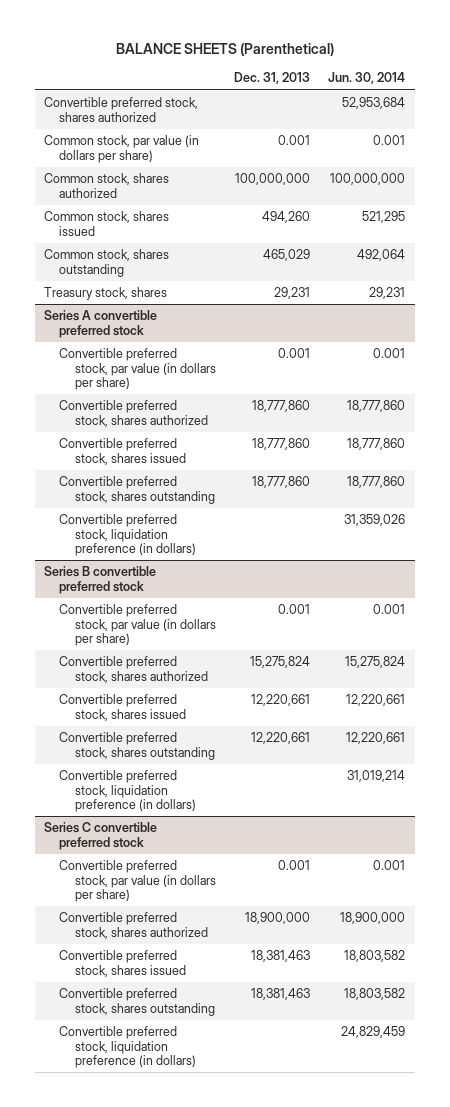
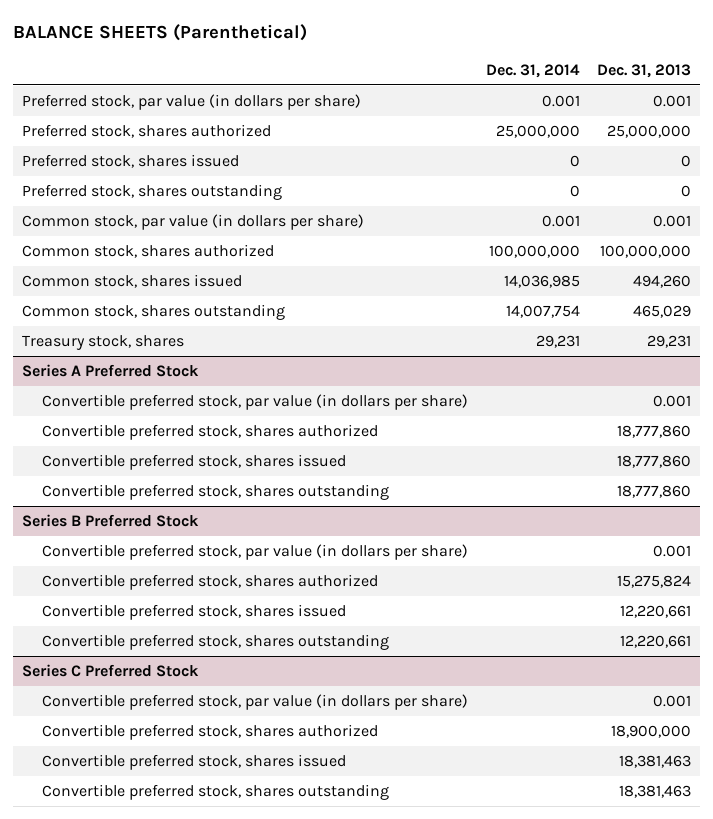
- | Dec. 31, 2013 | Jun. 30, 2014
+ | Dec. 31, 2014 | Dec. 31, 2013
- Convertible preferred stock, shares authorized | | 52,953,684
+ Preferred stock, par value (in dollars per share) | 0.001 | 0.001
+ Preferred stock, shares authorized | 25,000,000 | 25,000,000
+ Preferred stock, shares issued | 0 | 0
+ Preferred stock, shares outstanding | 0 | 0
- Series A convertible preferred stock
+ Series A Preferred Stock
- Convertible preferred stock, liquidation preference (in dollars) | | 31,359,026
- Series B convertible preferred stock
+ Series B Preferred Stock
- Convertible preferred stock, liquidation preference (in dollars) | | 31,019,214
- Series C convertible preferred stock
+ Series C Preferred Stock
- Convertible preferred stock, liquidation preference (in dollars) | | 24,829,459

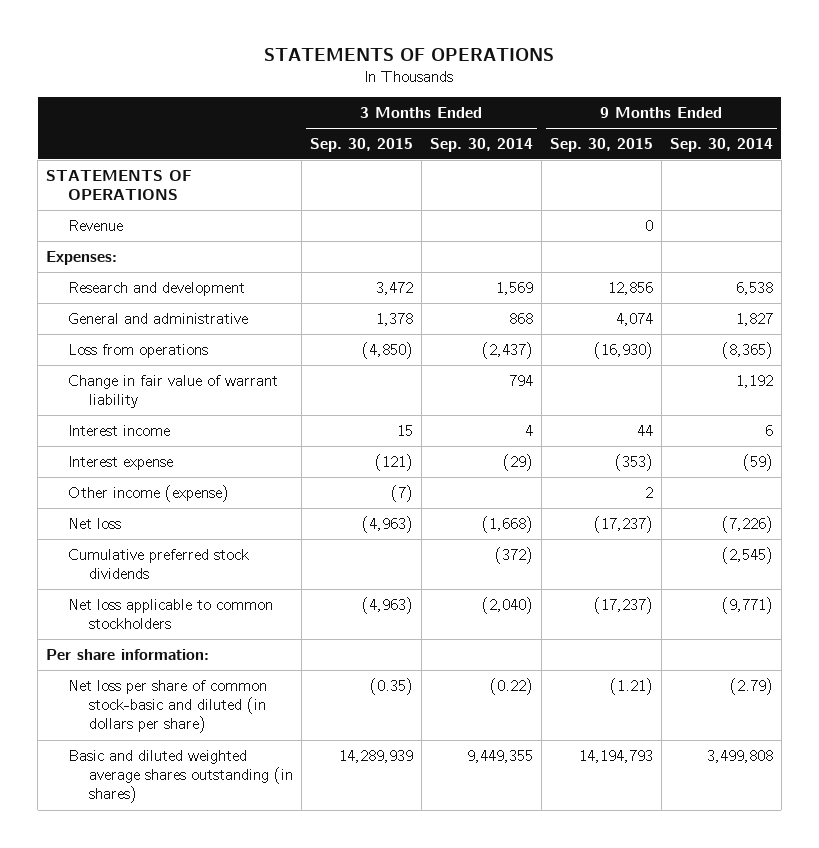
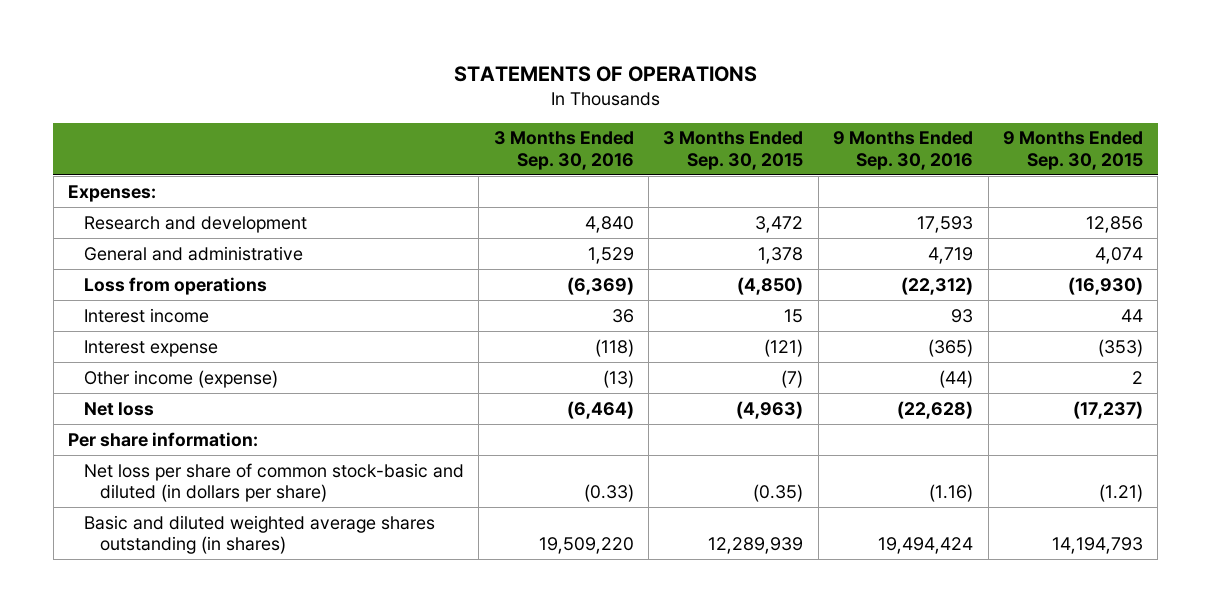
- | 3 Months Ended Sep. 30, 2015 | 3 Months Ended Sep. 30, 2014 | 9 Months Ended Sep. 30, 2015 | 9 Months Ended Sep. 30, 2014
+ | 3 Months Ended Sep. 30, 2016 | 3 Months Ended Sep. 30, 2015 | 9 Months Ended Sep. 30, 2016 | 9 Months Ended Sep. 30, 2015
- STATEMENTS OF OPERATIONS
- Revenue | | | 0 |
- Change in fair value of warrant liability | | 794 | | 1,192
- Cumulative preferred stock dividends | | (372) | | (2,545)
- Net loss applicable to common stockholders | (4,963) | (2,040) | (17,237) | (9,771)
- Basic and diluted weighted average shares outstanding (in shares) | 14,289,939 | 9,449,355 | 14,194,793 | 3,499,808
+ Basic and diluted weighted average shares outstanding (in shares) | 19,509,220 | 12,289,939 | 19,494,424 | 14,194,793

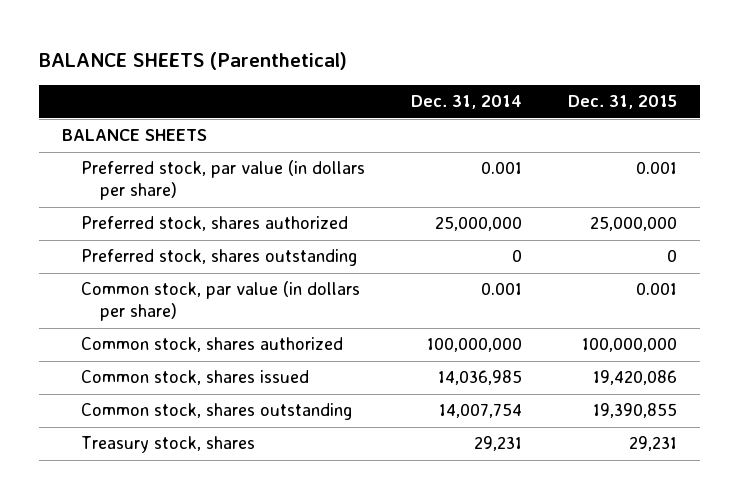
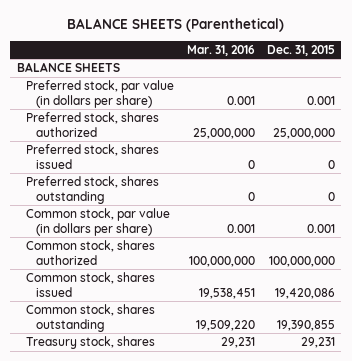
- | Dec. 31, 2014 | Dec. 31, 2015
+ | Mar. 31, 2016 | Dec. 31, 2015
+ Preferred stock, shares issued | 0 | 0

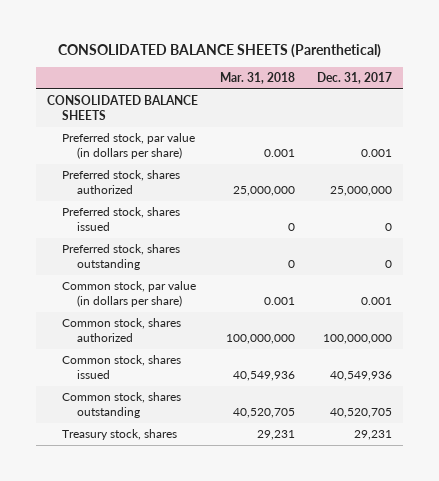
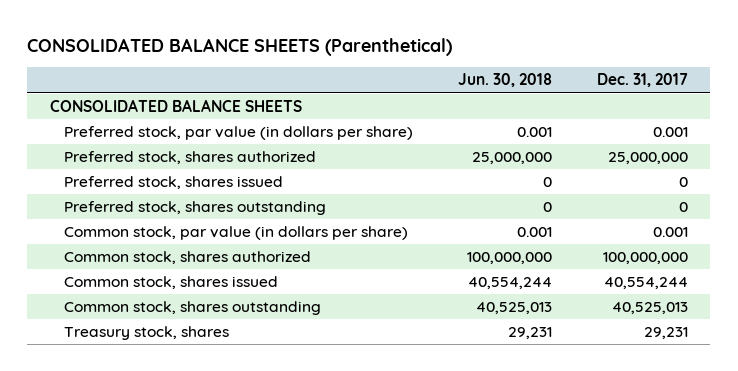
- | Mar. 31, 2018 | Dec. 31, 2017
+ | Jun. 30, 2018 | Dec. 31, 2017
- Common stock, shares issued | 40,549,936 | 40,549,936
- Common stock, shares outstanding | 40,520,705 | 40,520,705
+ Common stock, shares issued | 40,554,244 | 40,554,244
+ Common stock, shares outstanding | 40,525,013 | 40,525,013

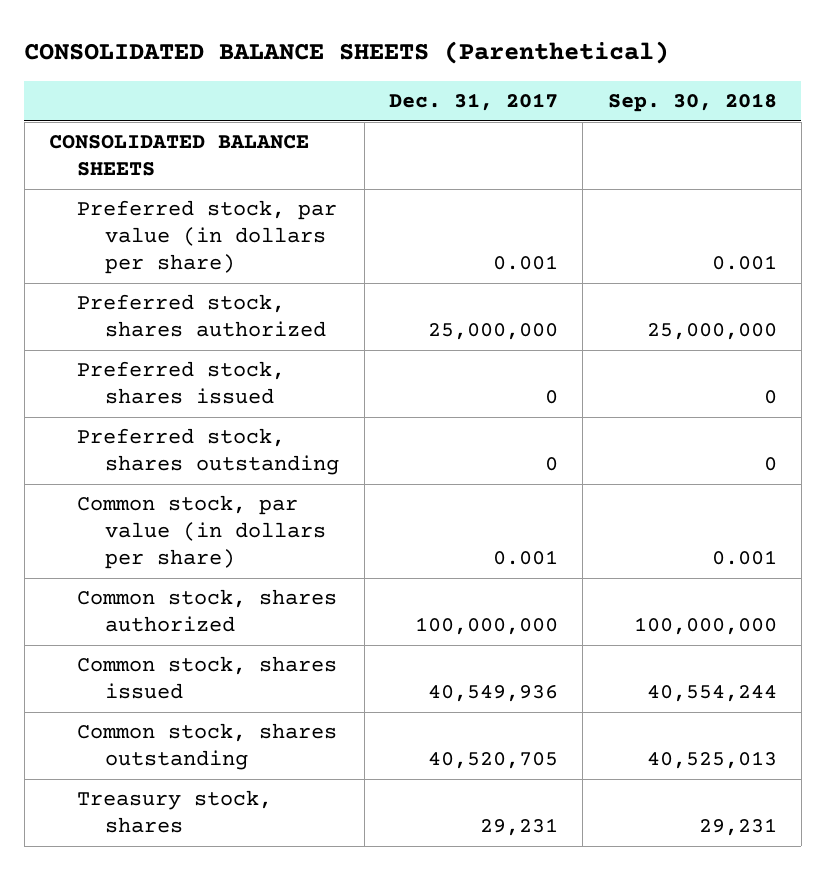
- | Jun. 30, 2018 | Dec. 31, 2017
+ | Dec. 31, 2017 | Sep. 30, 2018
- Common stock, shares issued | 40,554,244 | 40,554,244
- Common stock, shares outstanding | 40,525,013 | 40,525,013
+ Common stock, shares issued | 40,549,936 | 40,554,244
+ Common stock, shares outstanding | 40,520,705 | 40,525,013

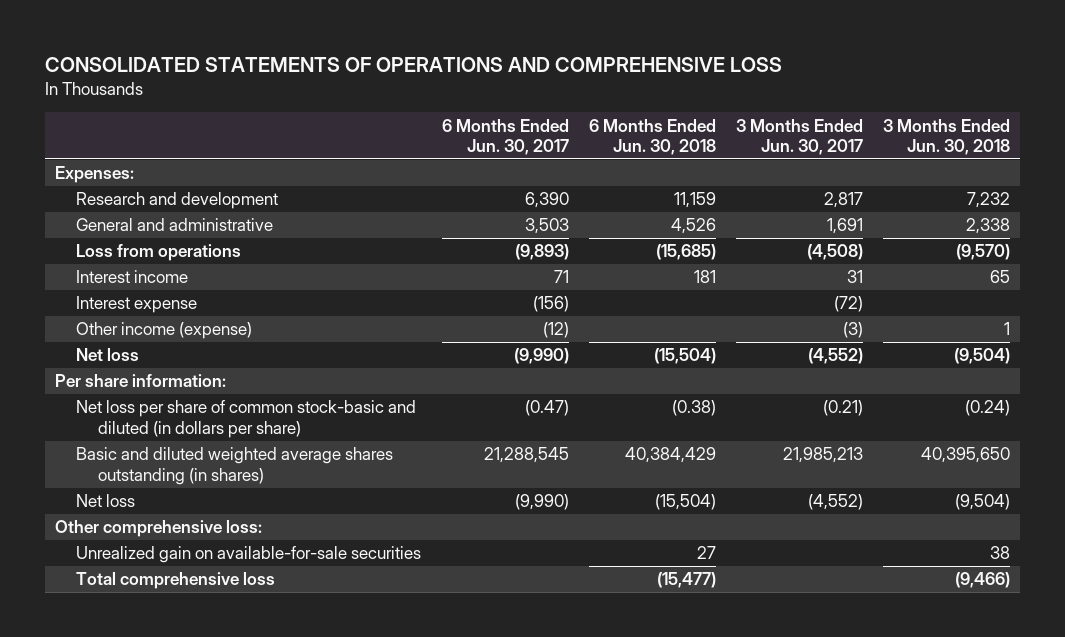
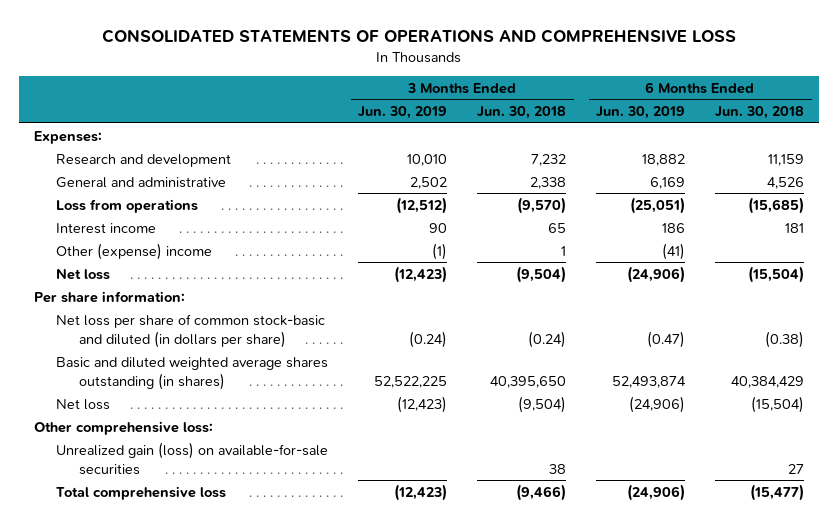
- | 6 Months Ended Jun. 30, 2017 | 6 Months Ended Jun. 30, 2018 | 3 Months Ended Jun. 30, 2017 | 3 Months Ended Jun. 30, 2018
+ | 3 Months Ended Jun. 30, 2019 | 3 Months Ended Jun. 30, 2018 | 6 Months Ended Jun. 30, 2019 | 6 Months Ended Jun. 30, 2018
- Interest expense | (156) | | (72) |
- Other income (expense) | (12) | | (3) | 1
+ Other (expense) income | (1) | 1 | (41) |
- Unrealized gain on available-for-sale securities | | 27 | | 38
+ Unrealized gain (loss) on available-for-sale securities | | 38 | | 27

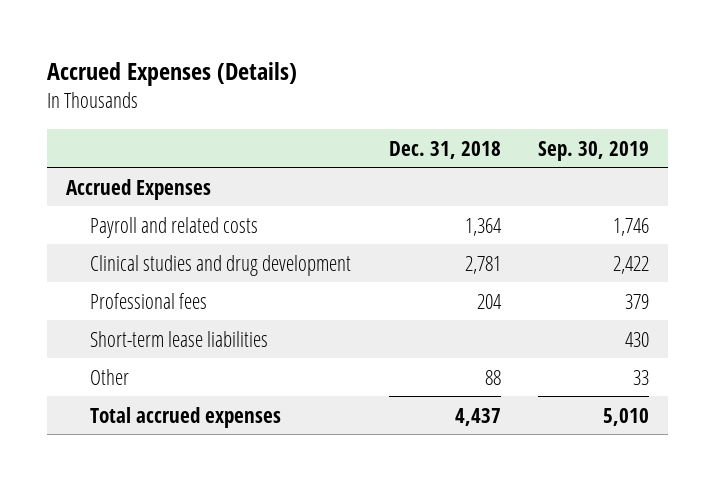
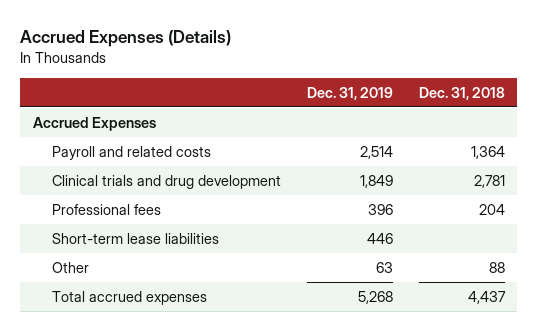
- | Dec. 31, 2018 | Sep. 30, 2019
+ | Dec. 31, 2019 | Dec. 31, 2018
- Clinical studies and drug development | 2,781 | 2,422
+ Clinical trials and drug development | 1,849 | 2,781

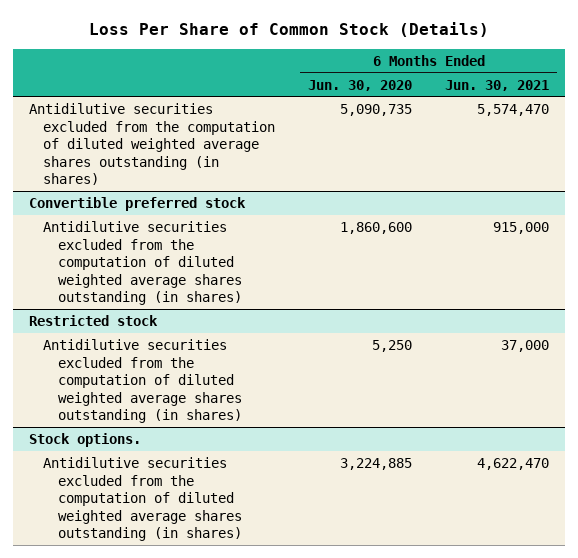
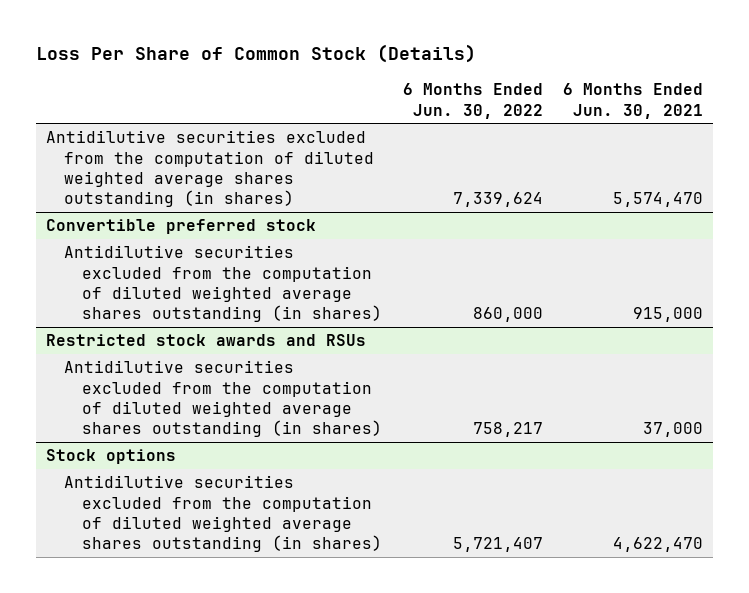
- | 6 Months Ended Jun. 30, 2020 | 6 Months Ended Jun. 30, 2021
+ | 6 Months Ended Jun. 30, 2022 | 6 Months Ended Jun. 30, 2021
- Restricted stock
+ Restricted stock awards and RSUs
- Stock options.
+ Stock options

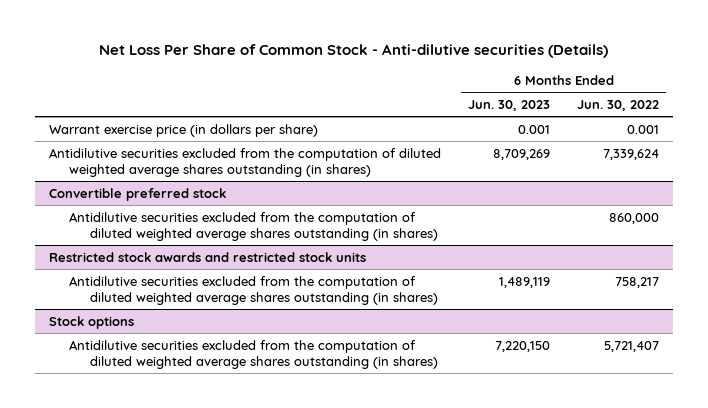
- Loss Per Share of Common Stock (Details)
+ Net Loss Per Share of Common Stock - Anti-dilutive securities (Details)
- | 6 Months Ended Jun. 30, 2022 | 6 Months Ended Jun. 30, 2021
+ | 6 Months Ended Jun. 30, 2023 | 6 Months Ended Jun. 30, 2022
+ Warrant exercise price (in dollars per share) | 0.001 | 0.001
- Restricted stock awards and RSUs
+ Restricted stock awards and restricted stock units

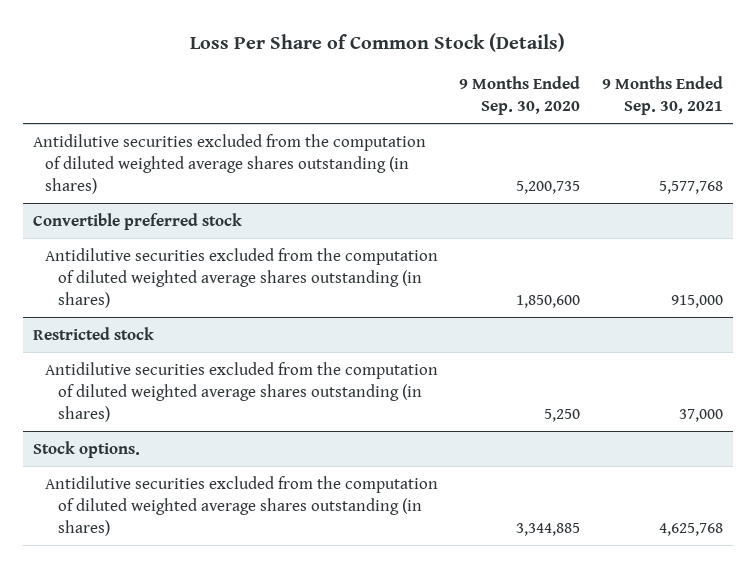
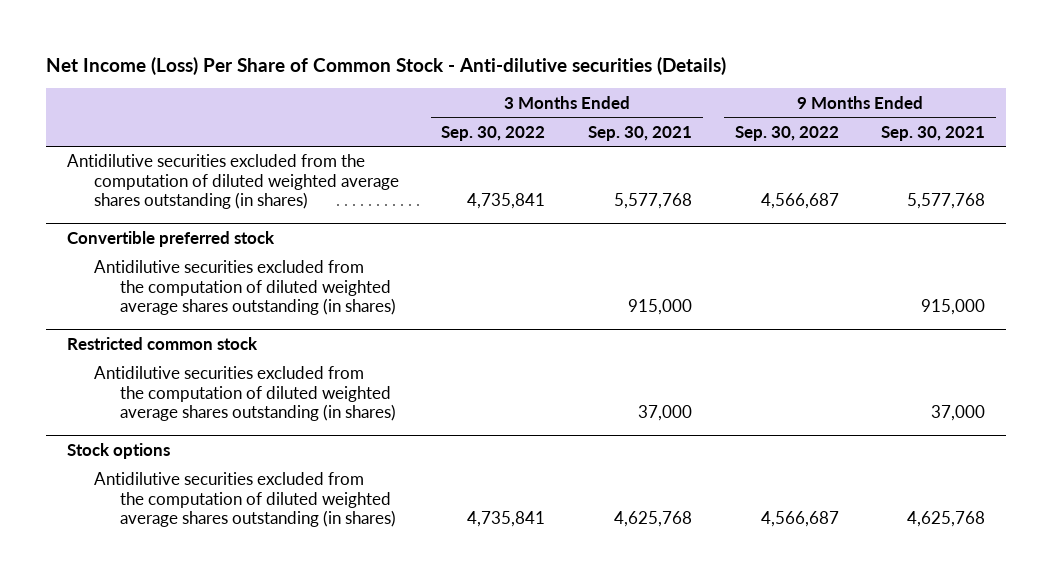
- Loss Per Share of Common Stock (Details)
+ Net Income (Loss) Per Share of Common Stock - Anti-dilutive securities (Details)
- | 9 Months Ended Sep. 30, 2020 | 9 Months Ended Sep. 30, 2021
+ | 3 Months Ended Sep. 30, 2022 | 3 Months Ended Sep. 30, 2021 | 9 Months Ended Sep. 30, 2022 | 9 Months Ended Sep. 30, 2021
- Restricted stock
+ Restricted common stock
- Stock options.
+ Stock options

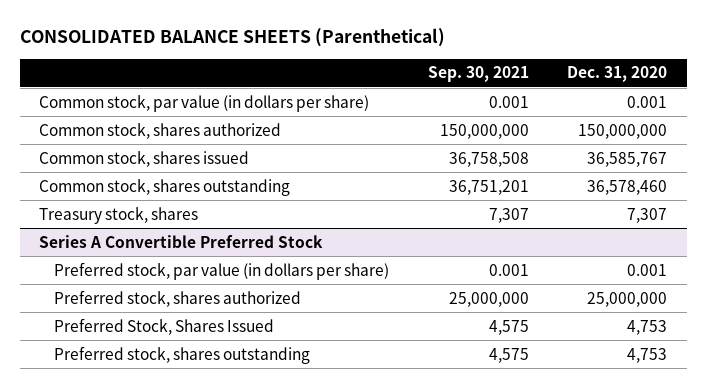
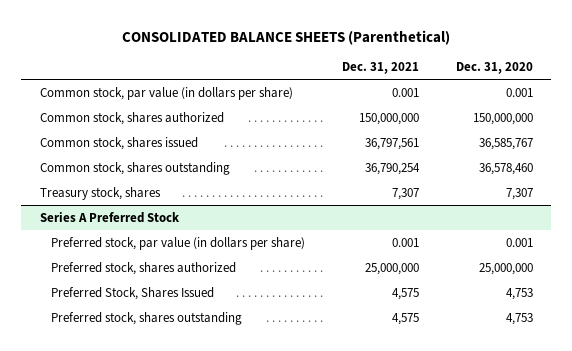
- | Sep. 30, 2021 | Dec. 31, 2020
+ | Dec. 31, 2021 | Dec. 31, 2020
- Series A Convertible Preferred Stock
+ Series A Preferred Stock

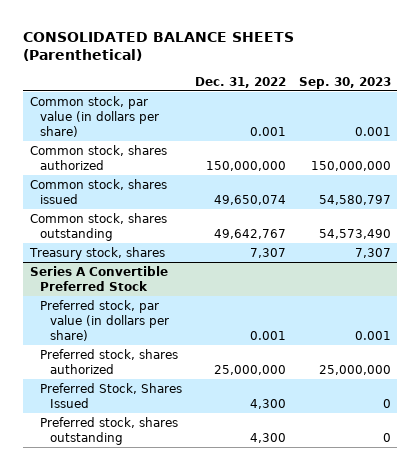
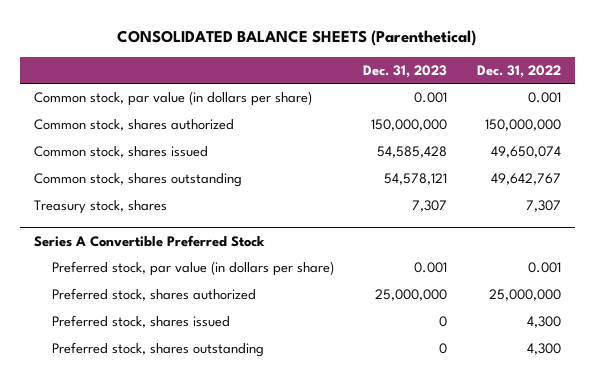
- | Dec. 31, 2022 | Sep. 30, 2023
+ | Dec. 31, 2023 | Dec. 31, 2022
@ Series A Convertible Preferred Stock
- Preferred Stock, Shares Issued | 4,300 | 0
+ Preferred stock, shares issued | 0 | 4,300

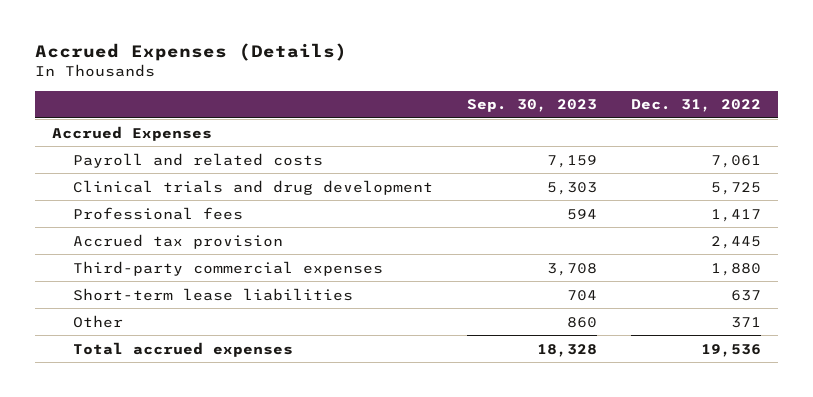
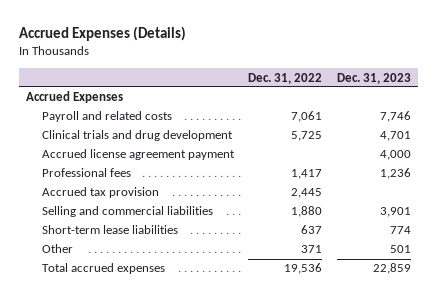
- | Sep. 30, 2023 | Dec. 31, 2022
+ | Dec. 31, 2022 | Dec. 31, 2023
+ Accrued license agreement payment | | 4,000
- Third-party commercial expenses | 3,708 | 1,880
+ Selling and commercial liabilities | 1,880 | 3,901

